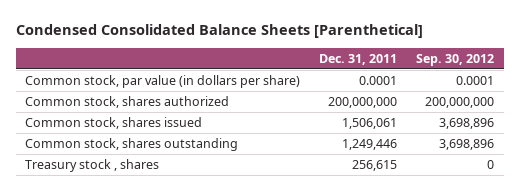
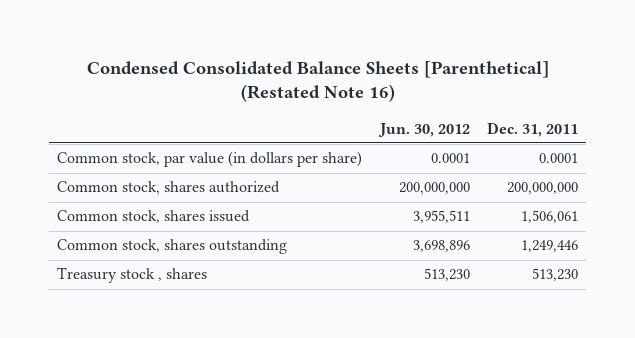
- Condensed Consolidated Balance Sheets [Parenthetical]
+ Condensed Consolidated Balance Sheets [Parenthetical] (Restated Note 16)
- | Dec. 31, 2011 | Sep. 30, 2012
+ | Jun. 30, 2012 | Dec. 31, 2011
- Treasury stock , shares | 256,615 | 0
+ Treasury stock , shares | 513,230 | 513,230

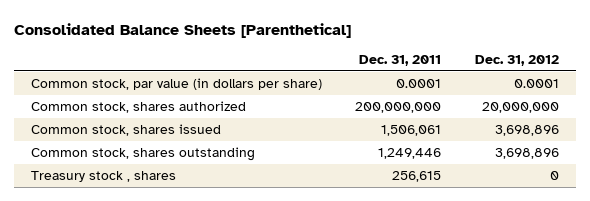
- Condensed Consolidated Balance Sheets [Parenthetical] (Restated Note 16)
+ Consolidated Balance Sheets [Parenthetical]
- | Jun. 30, 2012 | Dec. 31, 2011
+ | Dec. 31, 2011 | Dec. 31, 2012
- Treasury stock , shares | 513,230 | 513,230
+ Treasury stock , shares | 256,615 | 0

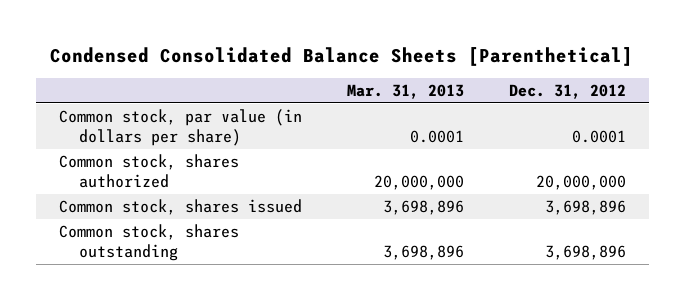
- Consolidated Balance Sheets [Parenthetical]
+ Condensed Consolidated Balance Sheets [Parenthetical]
- | Dec. 31, 2011 | Dec. 31, 2012
+ | Mar. 31, 2013 | Dec. 31, 2012
- Treasury stock , shares | 256,615 | 0

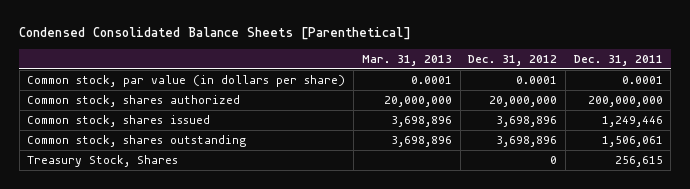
- | Mar. 31, 2013 | Dec. 31, 2012
+ | Mar. 31, 2013 | Dec. 31, 2012 | Dec. 31, 2011
+ Treasury Stock, Shares | | 0 | 256,615

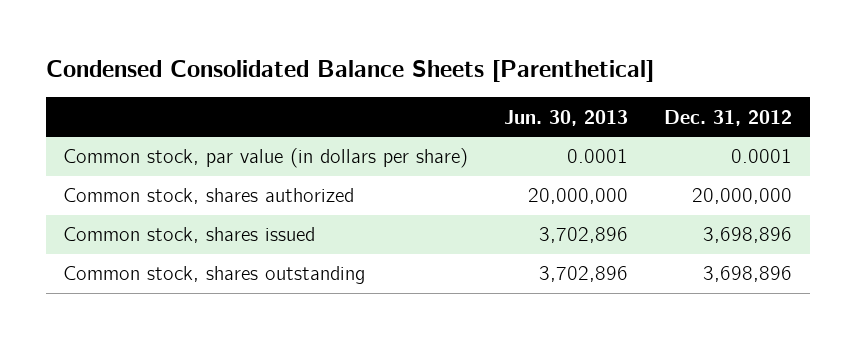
- | Mar. 31, 2013 | Dec. 31, 2012 | Dec. 31, 2011
+ | Jun. 30, 2013 | Dec. 31, 2012
- Treasury Stock, Shares | | 0 | 256,615

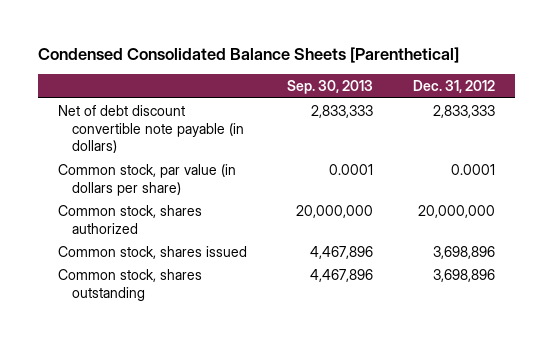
- | Jun. 30, 2013 | Dec. 31, 2012
+ | Sep. 30, 2013 | Dec. 31, 2012
+ Net of debt discount convertible note payable (in dollars) | 2,833,333 | 2,833,333

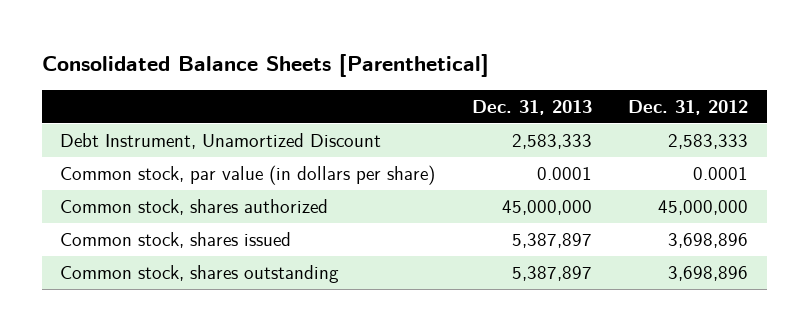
- Condensed Consolidated Balance Sheets [Parenthetical]
+ Consolidated Balance Sheets [Parenthetical]
- | Sep. 30, 2013 | Dec. 31, 2012
+ | Dec. 31, 2013 | Dec. 31, 2012
- Net of debt discount convertible note payable (in dollars) | 2,833,333 | 2,833,333
+ Debt Instrument, Unamortized Discount | 2,583,333 | 2,583,333
- Common stock, shares authorized | 20,000,000 | 20,000,000
+ Common stock, shares authorized | 45,000,000 | 45,000,000

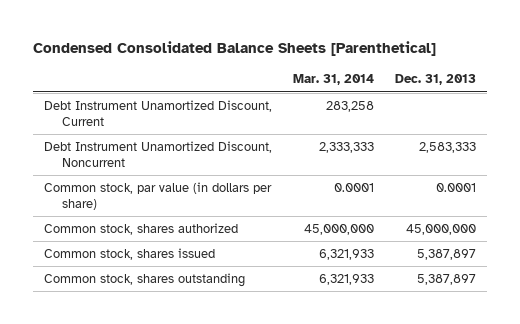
- Consolidated Balance Sheets [Parenthetical]
+ Condensed Consolidated Balance Sheets [Parenthetical]
- | Dec. 31, 2013 | Dec. 31, 2012
+ | Mar. 31, 2014 | Dec. 31, 2013
- Debt Instrument, Unamortized Discount | 2,583,333 | 2,583,333
+ Debt Instrument Unamortized Discount, Current | 283,258 |
+ Debt Instrument Unamortized Discount, Noncurrent | 2,333,333 | 2,583,333

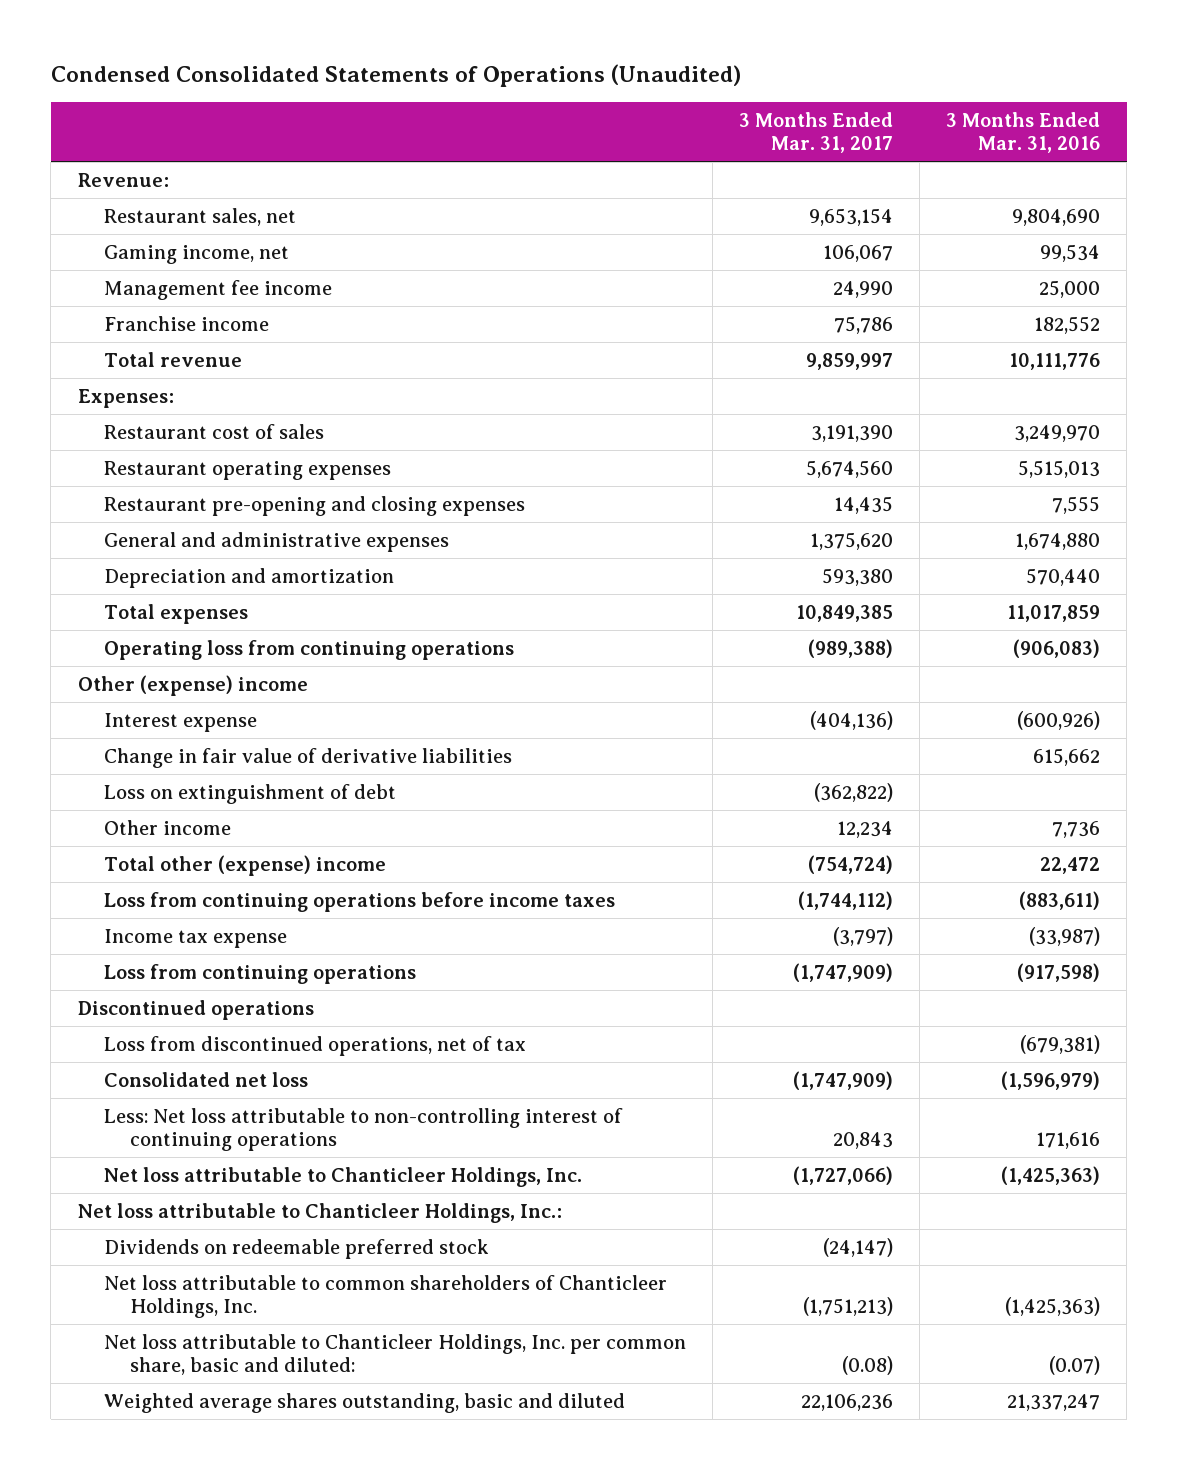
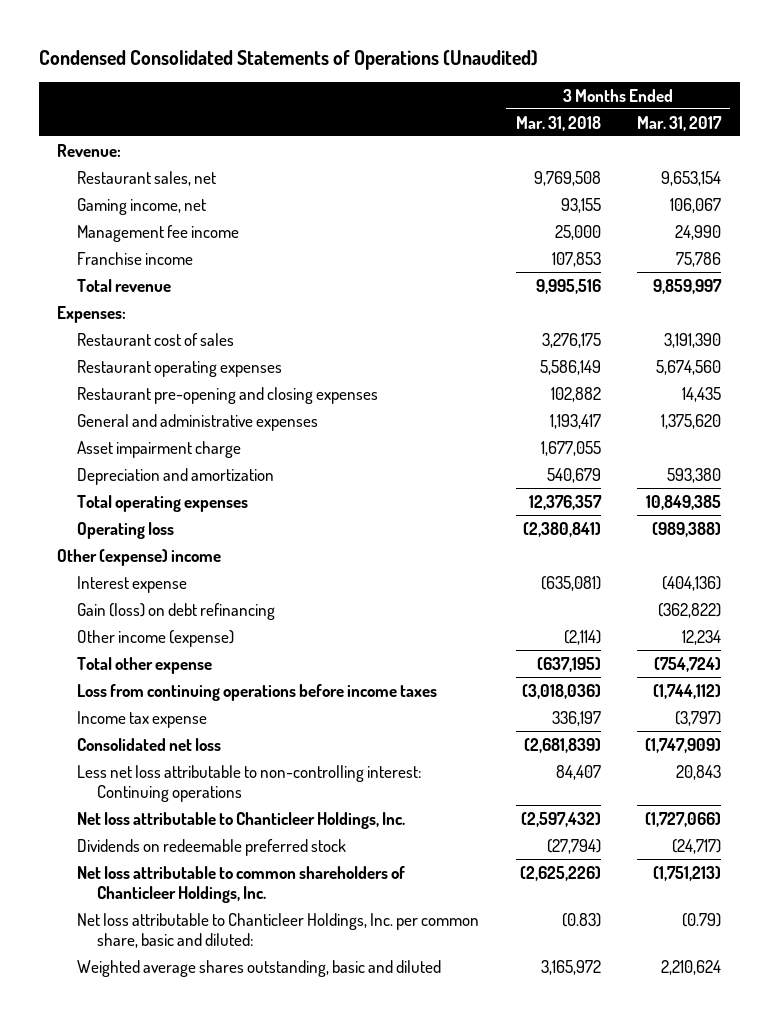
- | 3 Months Ended Mar. 31, 2017 | 3 Months Ended Mar. 31, 2016
+ | 3 Months Ended Mar. 31, 2018 | 3 Months Ended Mar. 31, 2017
+ Asset impairment charge | 1,677,055 |
- Total expenses | 10,849,385 | 11,017,859
- Operating loss from continuing operations | (989,388) | (906,083)
+ Total operating expenses | 12,376,357 | 10,849,385
+ Operating loss | (2,380,841) | (989,388)
- Change in fair value of derivative liabilities | | 615,662
- Loss on extinguishment of debt | (362,822) |
- Other income | 12,234 | 7,736
- Total other (expense) income | (754,724) | 22,472
+ Gain (loss) on debt refinancing | | (362,822)
+ Other income (expense) | (2,114) | 12,234
+ Total other expense | (637,195) | (754,724)
- Loss from continuing operations | (1,747,909) | (917,598)
- Discontinued operations
- Loss from discontinued operations, net of tax | | (679,381)
- Less: Net loss attributable to non-controlling interest of continuing operations | 20,843 | 171,616
+ Less net loss attributable to non-controlling interest: Continuing operations | 84,407 | 20,843
- Net loss attributable to Chanticleer Holdings, Inc.:
- Dividends on redeemable preferred stock | (24,147) |
+ Dividends on redeemable preferred stock | (27,794) | (24,717)
- Net loss attributable to Chanticleer Holdings, Inc. per common share, basic and diluted: | (0.08) | (0.07)
- Weighted average shares outstanding, basic and diluted | 22,106,236 | 21,337,247
+ Net loss attributable to Chanticleer Holdings, Inc. per common share, basic and diluted: | (0.83) | (0.79)
+ Weighted average shares outstanding, basic and diluted | 3,165,972 | 2,210,624

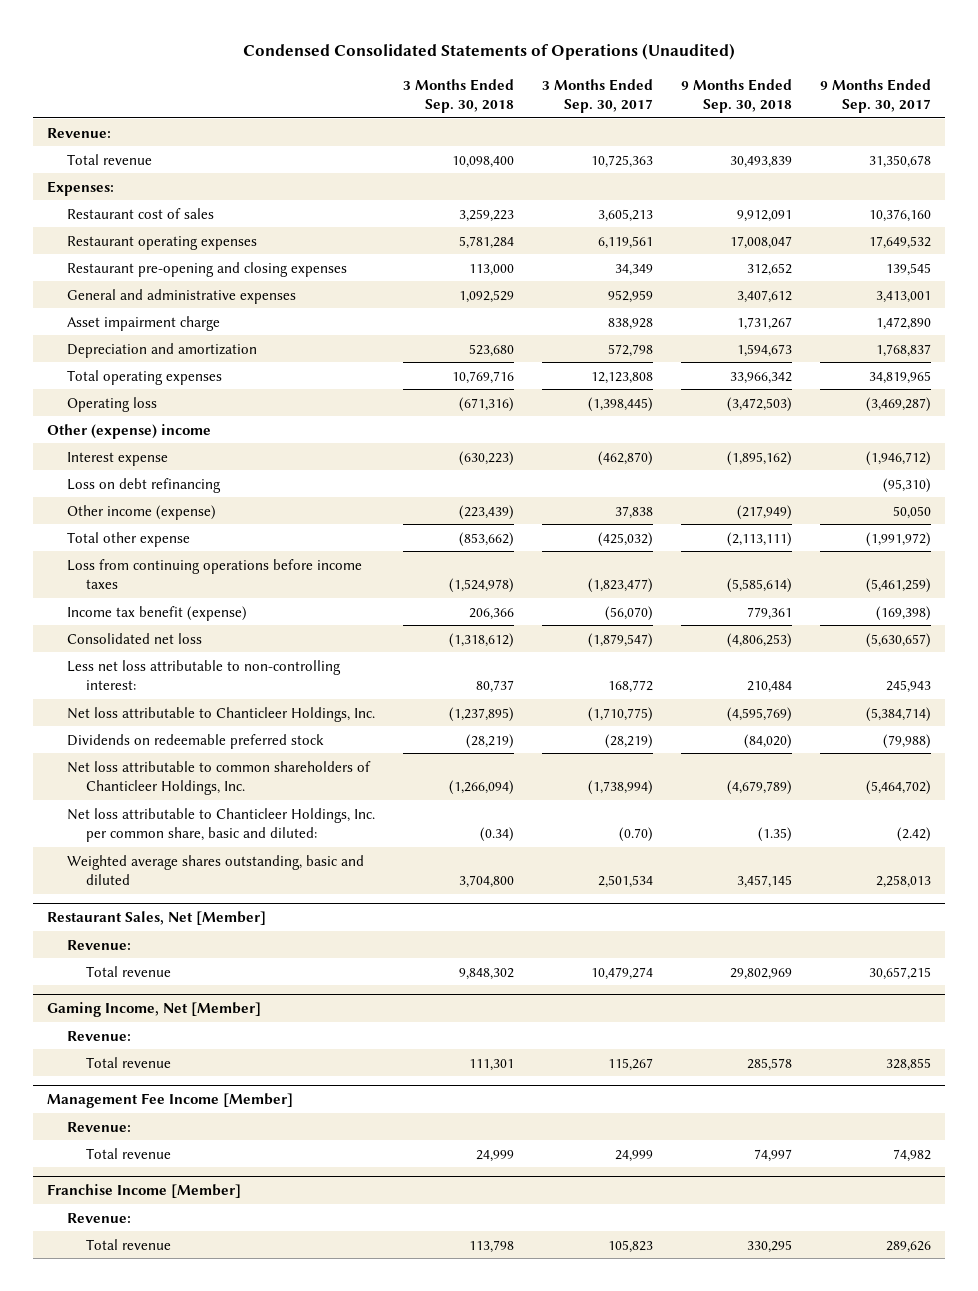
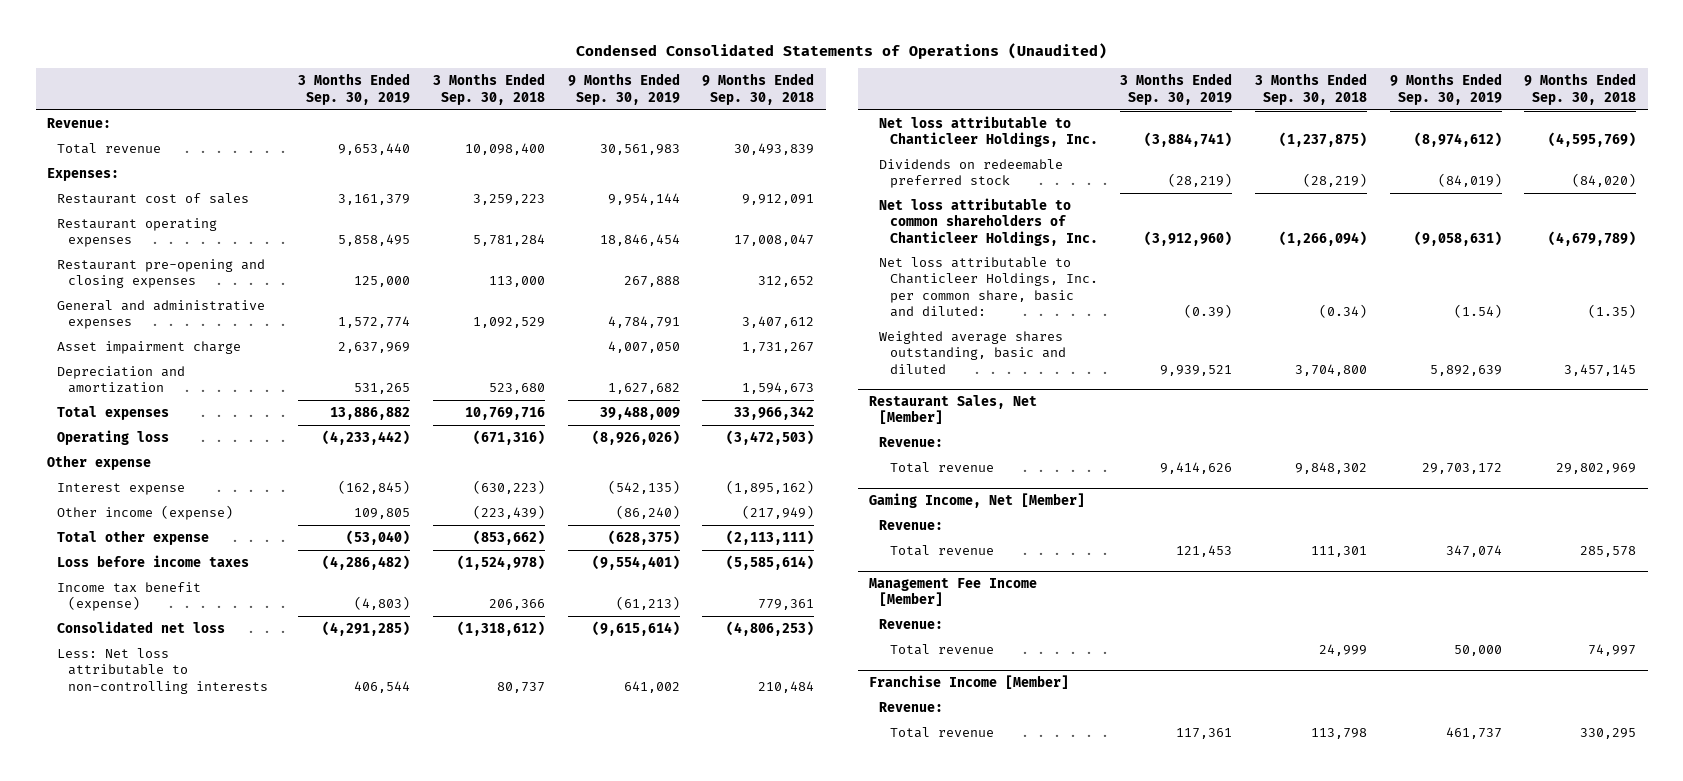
- | 3 Months Ended Sep. 30, 2018 | 3 Months Ended Sep. 30, 2017 | 9 Months Ended Sep. 30, 2018 | 9 Months Ended Sep. 30, 2017
+ | 3 Months Ended Sep. 30, 2019 | 3 Months Ended Sep. 30, 2018 | 9 Months Ended Sep. 30, 2019 | 9 Months Ended Sep. 30, 2018
- Total operating expenses | 10,769,716 | 12,123,808 | 33,966,342 | 34,819,965
+ Total expenses | 13,886,882 | 10,769,716 | 39,488,009 | 33,966,342
- Other (expense) income
+ Other expense
- Loss on debt refinancing | | | | (95,310)
- Loss from continuing operations before income taxes | (1,524,978) | (1,823,477) | (5,585,614) | (5,461,259)
+ Loss before income taxes | (4,286,482) | (1,524,978) | (9,554,401) | (5,585,614)
- Less net loss attributable to non-controlling interest: | 80,737 | 168,772 | 210,484 | 245,943
- Net loss attributable to Chanticleer Holdings, Inc. | (1,237,895) | (1,710,775) | (4,595,769) | (5,384,714)
+ Less: Net loss attributable to non-controlling interests | 406,544 | 80,737 | 641,002 | 210,484
+ Net loss attributable to Chanticleer Holdings, Inc. | (3,884,741) | (1,237,875) | (8,974,612) | (4,595,769)

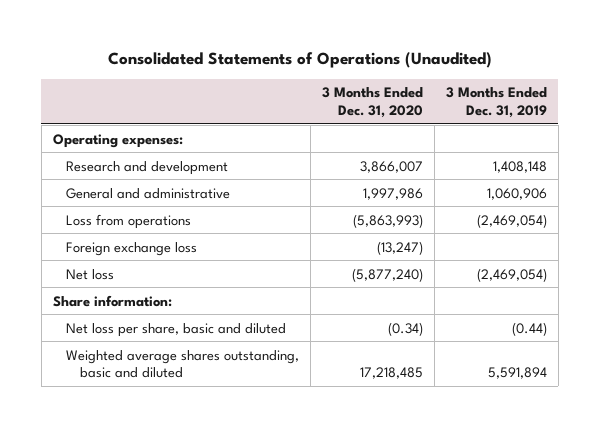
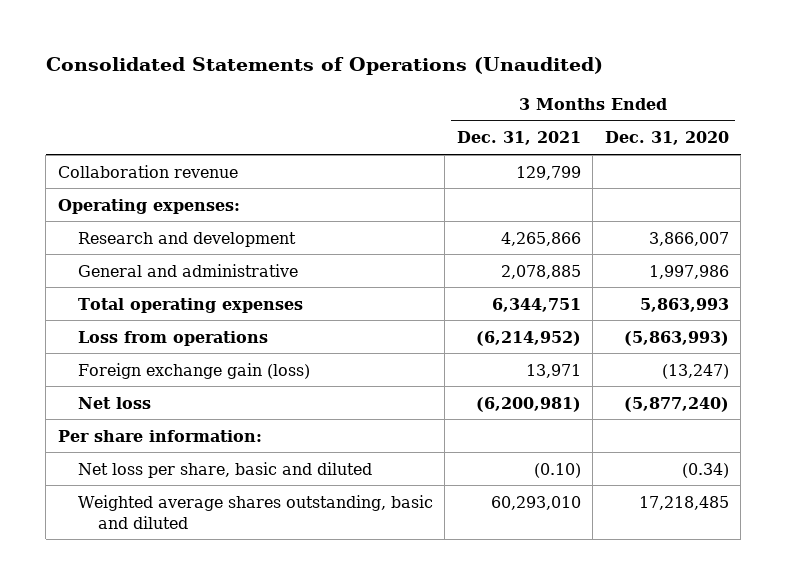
- | 3 Months Ended Dec. 31, 2020 | 3 Months Ended Dec. 31, 2019
+ | 3 Months Ended Dec. 31, 2021 | 3 Months Ended Dec. 31, 2020
+ Collaboration revenue | 129,799 |
+ Total operating expenses | 6,344,751 | 5,863,993
- Foreign exchange loss | (13,247) |
+ Foreign exchange gain (loss) | 13,971 | (13,247)
- Share information:
+ Per share information:

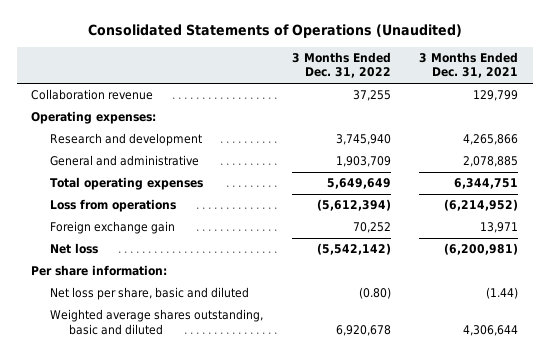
- | 3 Months Ended Dec. 31, 2021 | 3 Months Ended Dec. 31, 2020
+ | 3 Months Ended Dec. 31, 2022 | 3 Months Ended Dec. 31, 2021
- Foreign exchange gain (loss) | 13,971 | (13,247)
+ Foreign exchange gain | 70,252 | 13,971
- Net loss per share, basic and diluted | (0.10) | (0.34)
- Weighted average shares outstanding, basic and diluted | 60,293,010 | 17,218,485
+ Net loss per share, basic and diluted | (0.80) | (1.44)
+ Weighted average shares outstanding, basic and diluted | 6,920,678 | 4,306,644

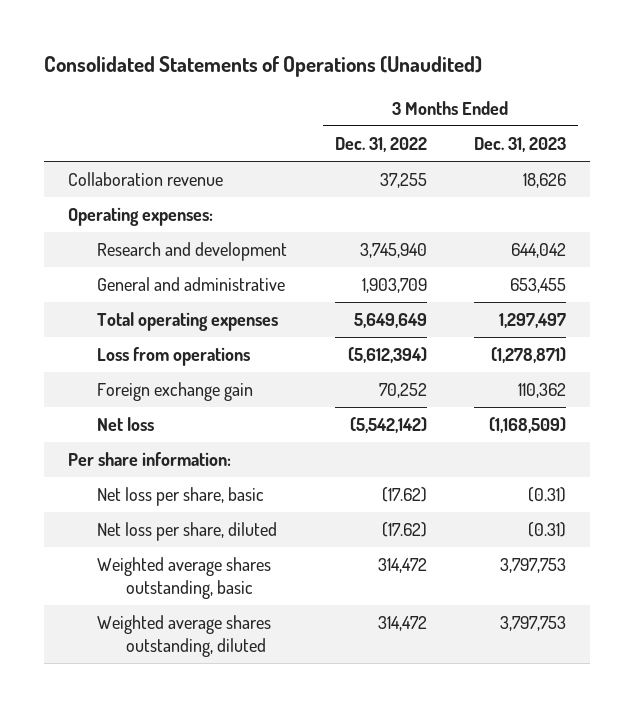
- | 3 Months Ended Dec. 31, 2022 | 3 Months Ended Dec. 31, 2021
+ | 3 Months Ended Dec. 31, 2022 | 3 Months Ended Dec. 31, 2023
- Net loss per share, basic and diluted | (0.80) | (1.44)
- Weighted average shares outstanding, basic and diluted | 6,920,678 | 4,306,644
+ Net loss per share, basic | (17.62) | (0.31)
+ Net loss per share, diluted | (17.62) | (0.31)
+ Weighted average shares outstanding, basic | 314,472 | 3,797,753
+ Weighted average shares outstanding, diluted | 314,472 | 3,797,753

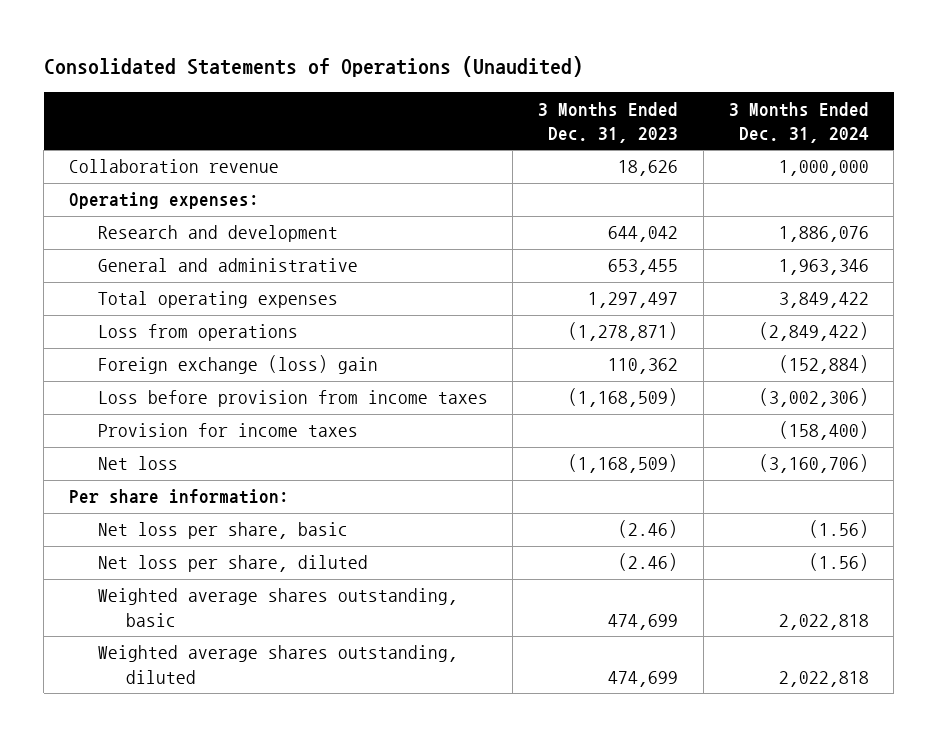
- | 3 Months Ended Dec. 31, 2022 | 3 Months Ended Dec. 31, 2023
+ | 3 Months Ended Dec. 31, 2023 | 3 Months Ended Dec. 31, 2024
- Foreign exchange gain | 70,252 | 110,362
+ Foreign exchange (loss) gain | 110,362 | (152,884)
+ Loss before provision from income taxes | (1,168,509) | (3,002,306)
+ Provision for income taxes | | (158,400)
- Net loss per share, basic | (17.62) | (0.31)
- Net loss per share, diluted | (17.62) | (0.31)
- Weighted average shares outstanding, basic | 314,472 | 3,797,753
- Weighted average shares outstanding, diluted | 314,472 | 3,797,753
+ Net loss per share, basic | (2.46) | (1.56)
+ Net loss per share, diluted | (2.46) | (1.56)
+ Weighted average shares outstanding, basic | 474,699 | 2,022,818
+ Weighted average shares outstanding, diluted | 474,699 | 2,022,818

